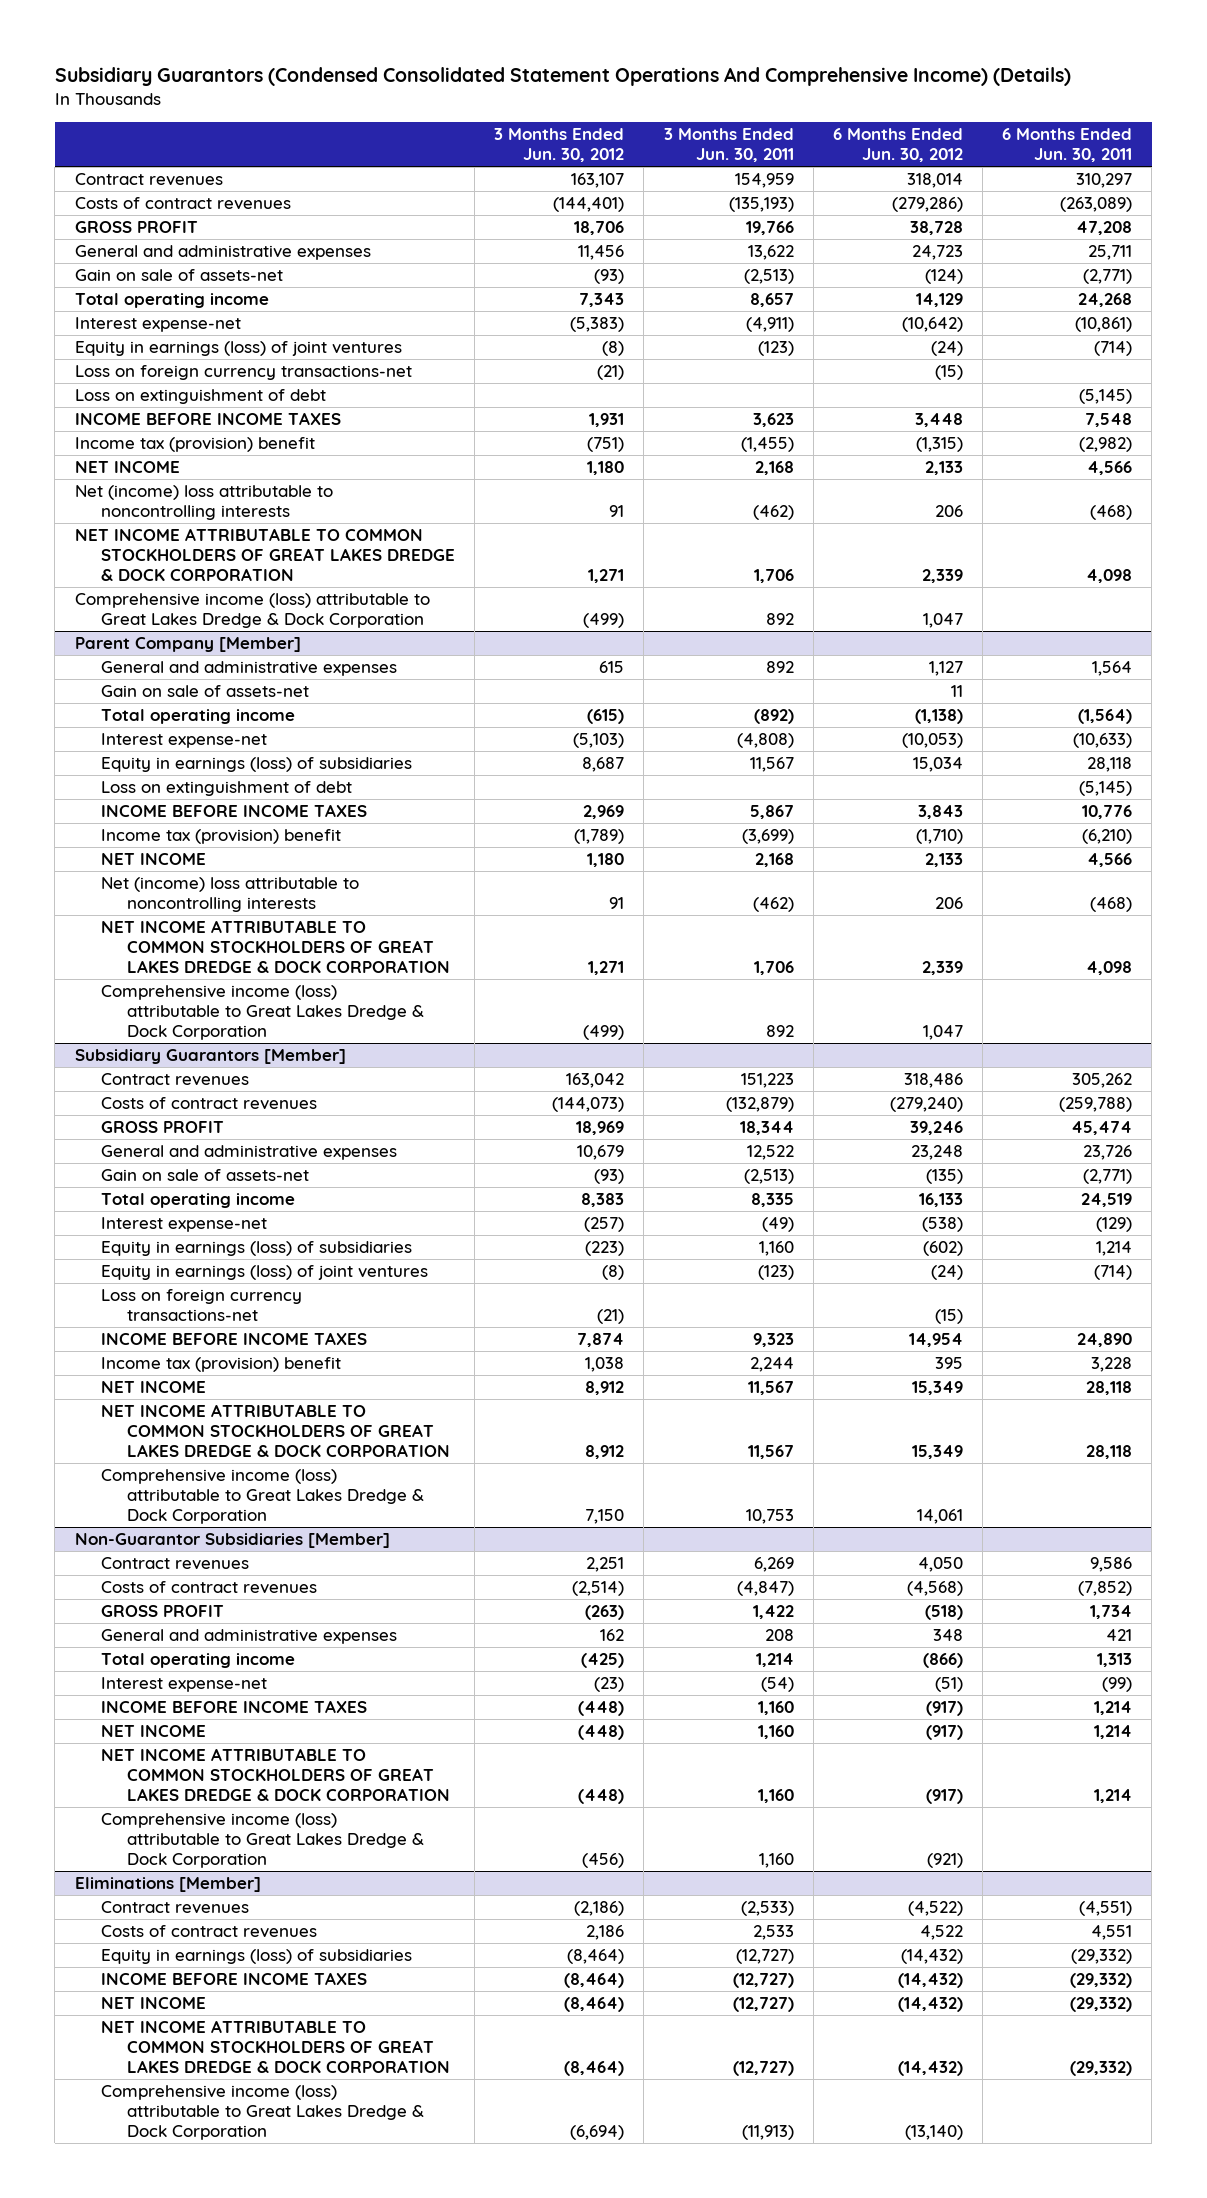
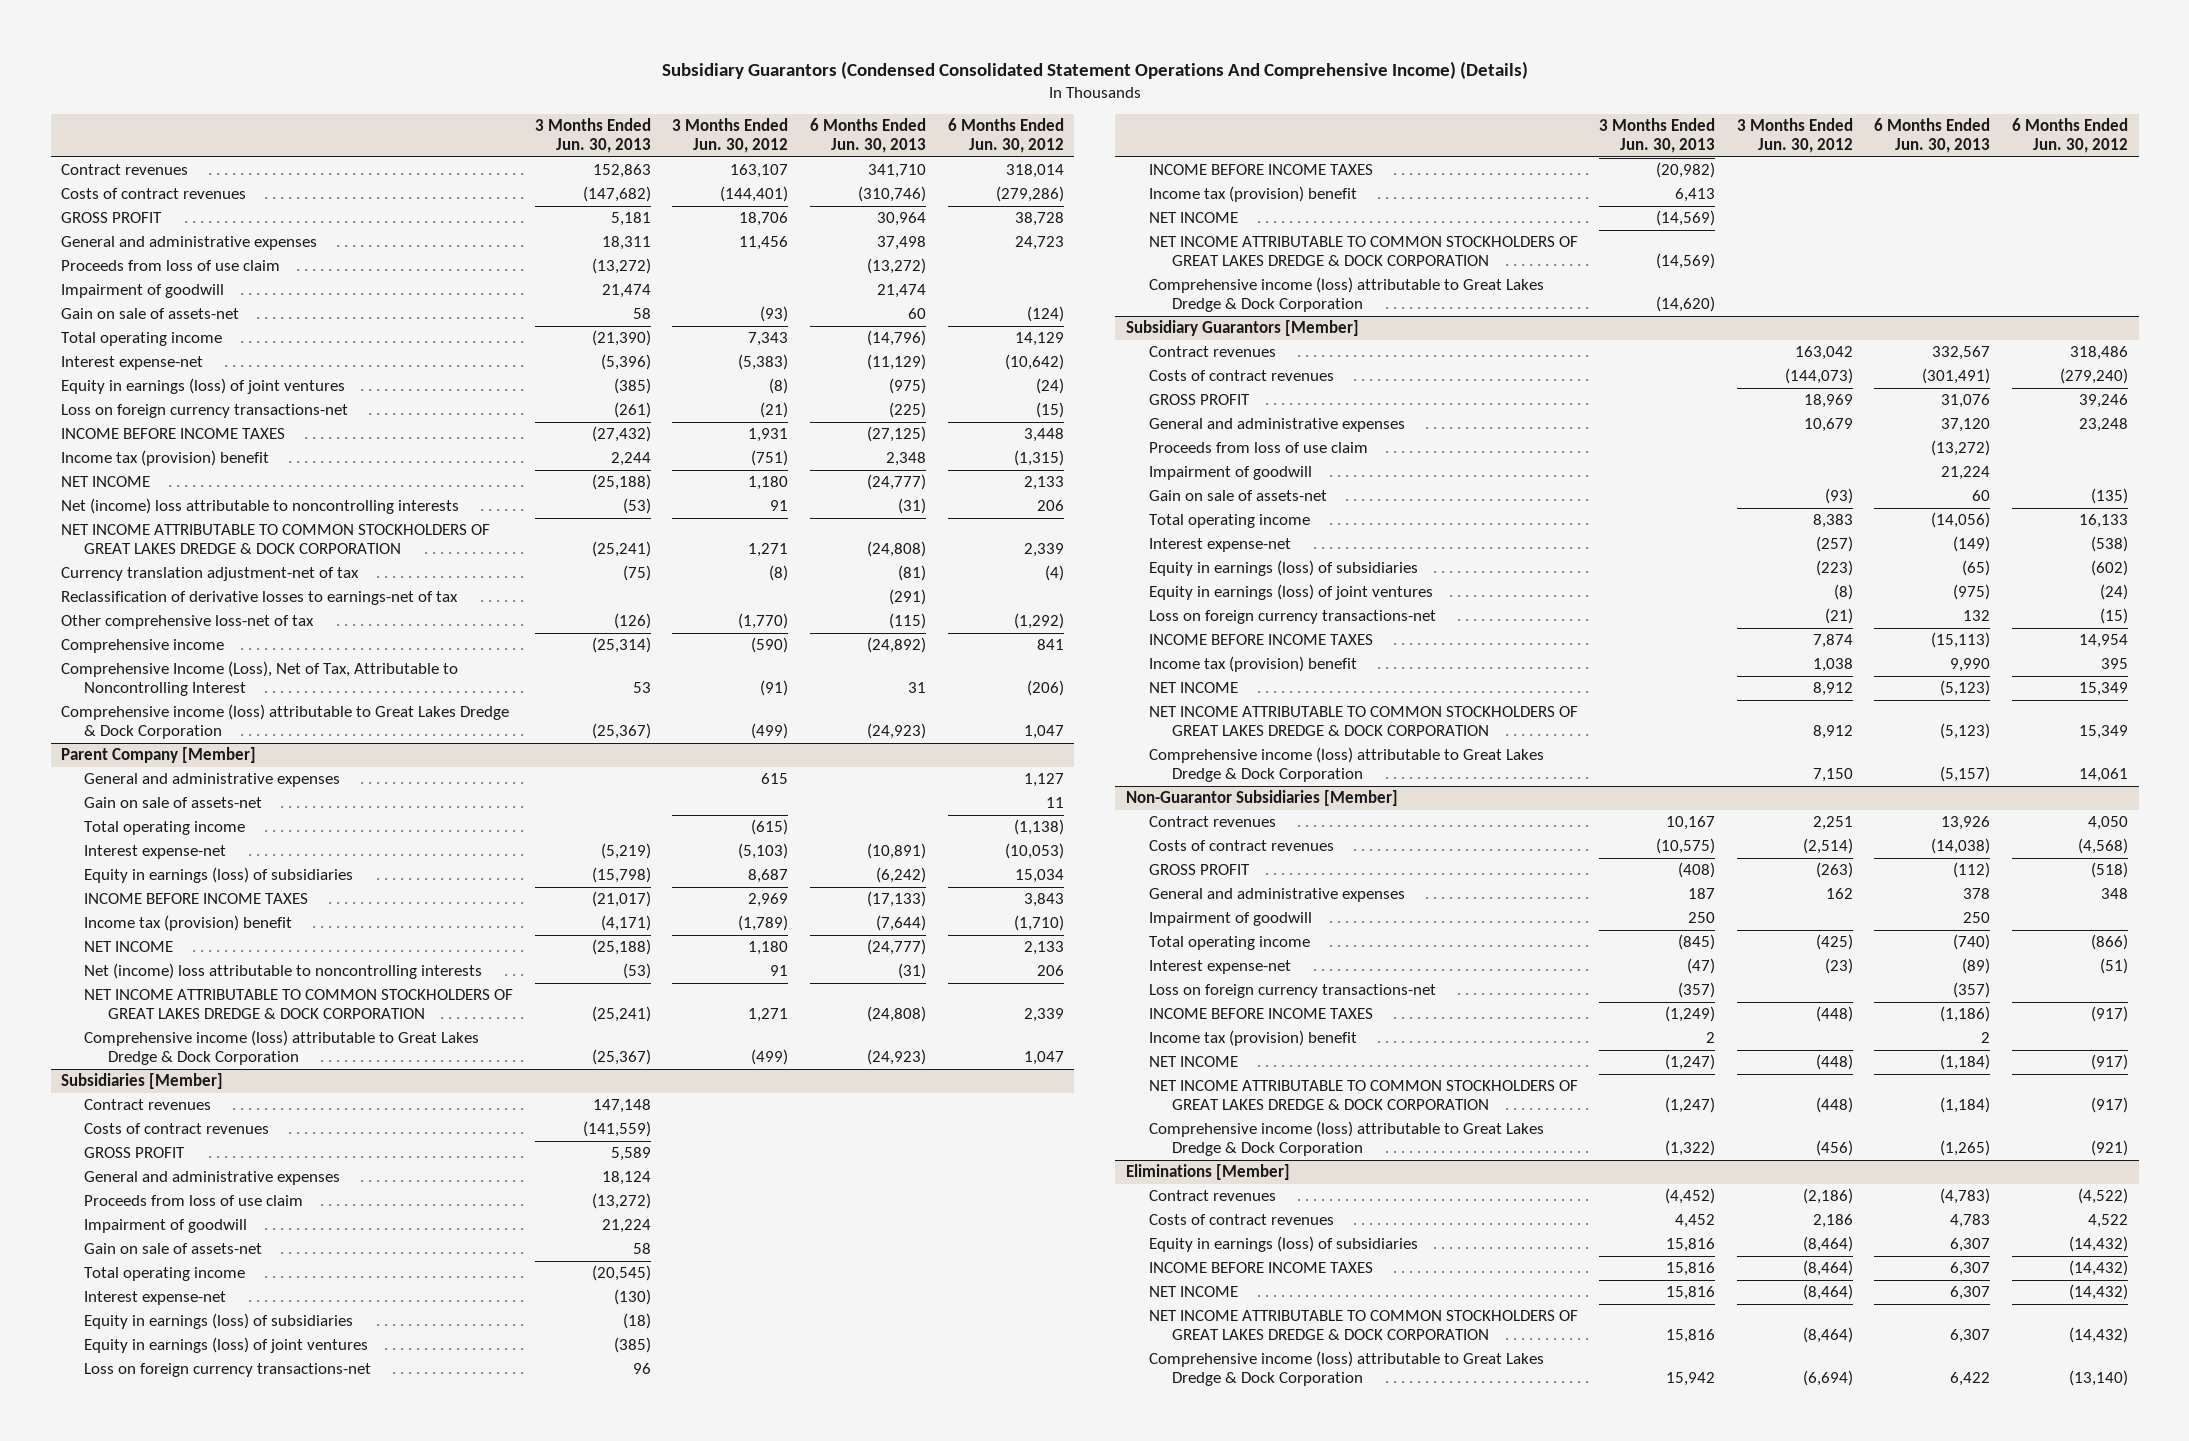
- | 3 Months Ended Jun. 30, 2012 | 3 Months Ended Jun. 30, 2011 | 6 Months Ended Jun. 30, 2012 | 6 Months Ended Jun. 30, 2011
+ | 3 Months Ended Jun. 30, 2013 | 3 Months Ended Jun. 30, 2012 | 6 Months Ended Jun. 30, 2013 | 6 Months Ended Jun. 30, 2012
+ Proceeds from loss of use claim | (13,272) | | (13,272) |
+ Impairment of goodwill | 21,474 | | 21,474 |
- Loss on extinguishment of debt | | | | (5,145)
+ Currency translation adjustment-net of tax | (75) | (8) | (81) | (4)
+ Reclassification of derivative losses to earnings-net of tax | | | (291) |
+ Other comprehensive loss-net of tax | (126) | (1,770) | (115) | (1,292)
+ Comprehensive income | (25,314) | (590) | (24,892) | 841
+ Comprehensive Income (Loss), Net of Tax, Attributable to Noncontrolling Interest | 53 | (91) | 31 | (206)
@ Parent Company [Member]
- Loss on extinguishment of debt | | | | (5,145)
+ Subsidiaries [Member]
+ Contract revenues | 147,148 | | |
+ Costs of contract revenues | (141,559) | | |
+ GROSS PROFIT | 5,589 | | |
+ General and administrative expenses | 18,124 | | |
+ Proceeds from loss of use claim | (13,272) | | |
+ Impairment of goodwill | 21,224 | | |
+ Gain on sale of assets-net | 58 | | |
+ Total operating income | (20,545) | | |
+ Interest expense-net | (130) | | |
+ Equity in earnings (loss) of subsidiaries | (18) | | |
+ Equity in earnings (loss) of joint ventures | (385) | | |
+ Loss on foreign currency transactions-net | 96 | | |
+ INCOME BEFORE INCOME TAXES | (20,982) | | |
+ Income tax (provision) benefit | 6,413 | | |
+ NET INCOME | (14,569) | | |
+ NET INCOME ATTRIBUTABLE TO COMMON STOCKHOLDERS OF GREAT LAKES DREDGE & DOCK CORPORATION | (14,569) | | |
+ Comprehensive income (loss) attributable to Great Lakes Dredge & Dock Corporation | (14,620) | | |
@ Subsidiary Guarantors [Member]
+ Proceeds from loss of use claim | | | (13,272) |
+ Impairment of goodwill | | | 21,224 |
@ Non-Guarantor Subsidiaries [Member]
+ Impairment of goodwill | 250 | | 250 |
+ Loss on foreign currency transactions-net | (357) | | (357) |
+ Income tax (provision) benefit | 2 | | 2 |

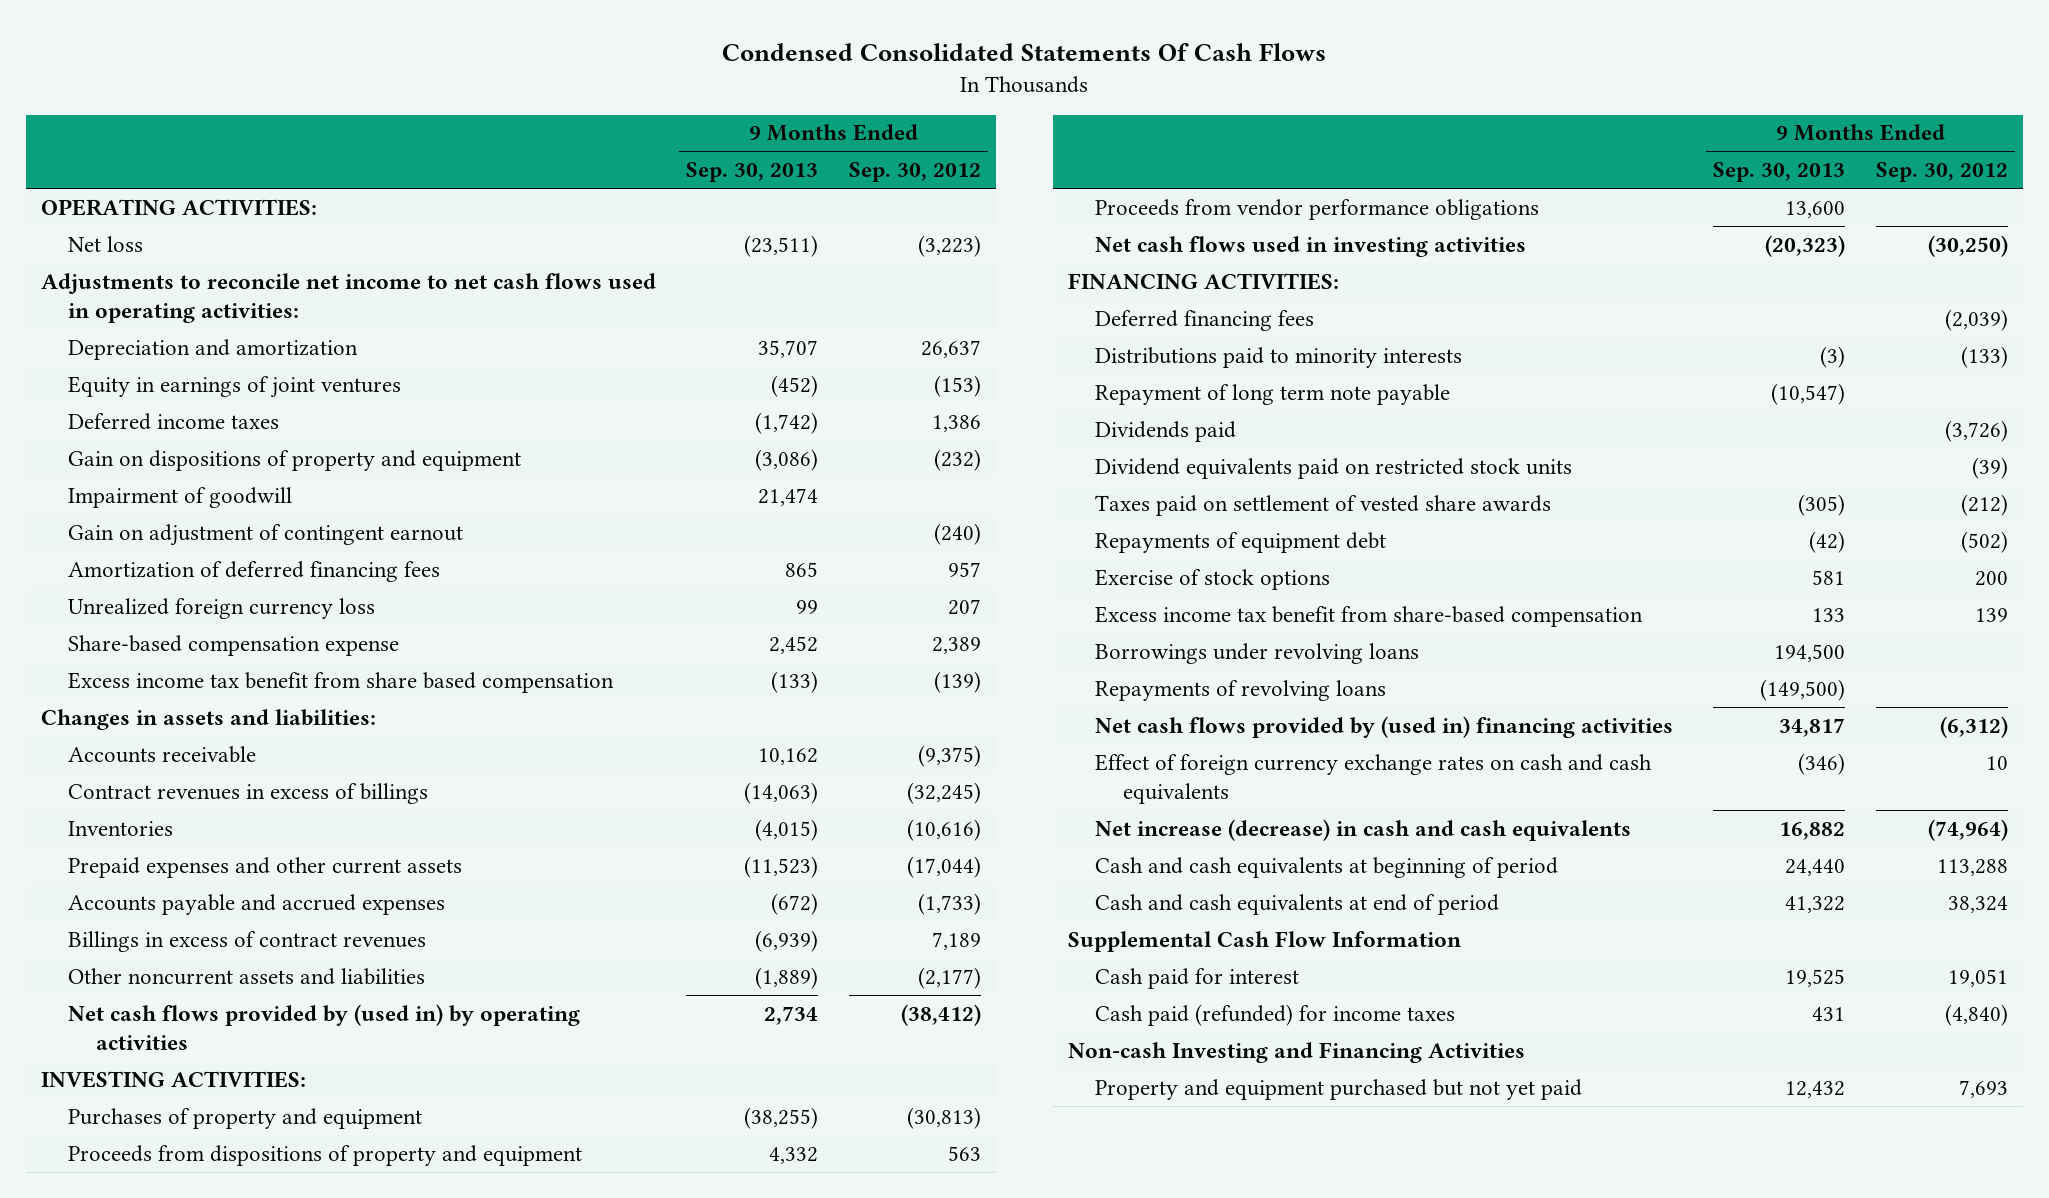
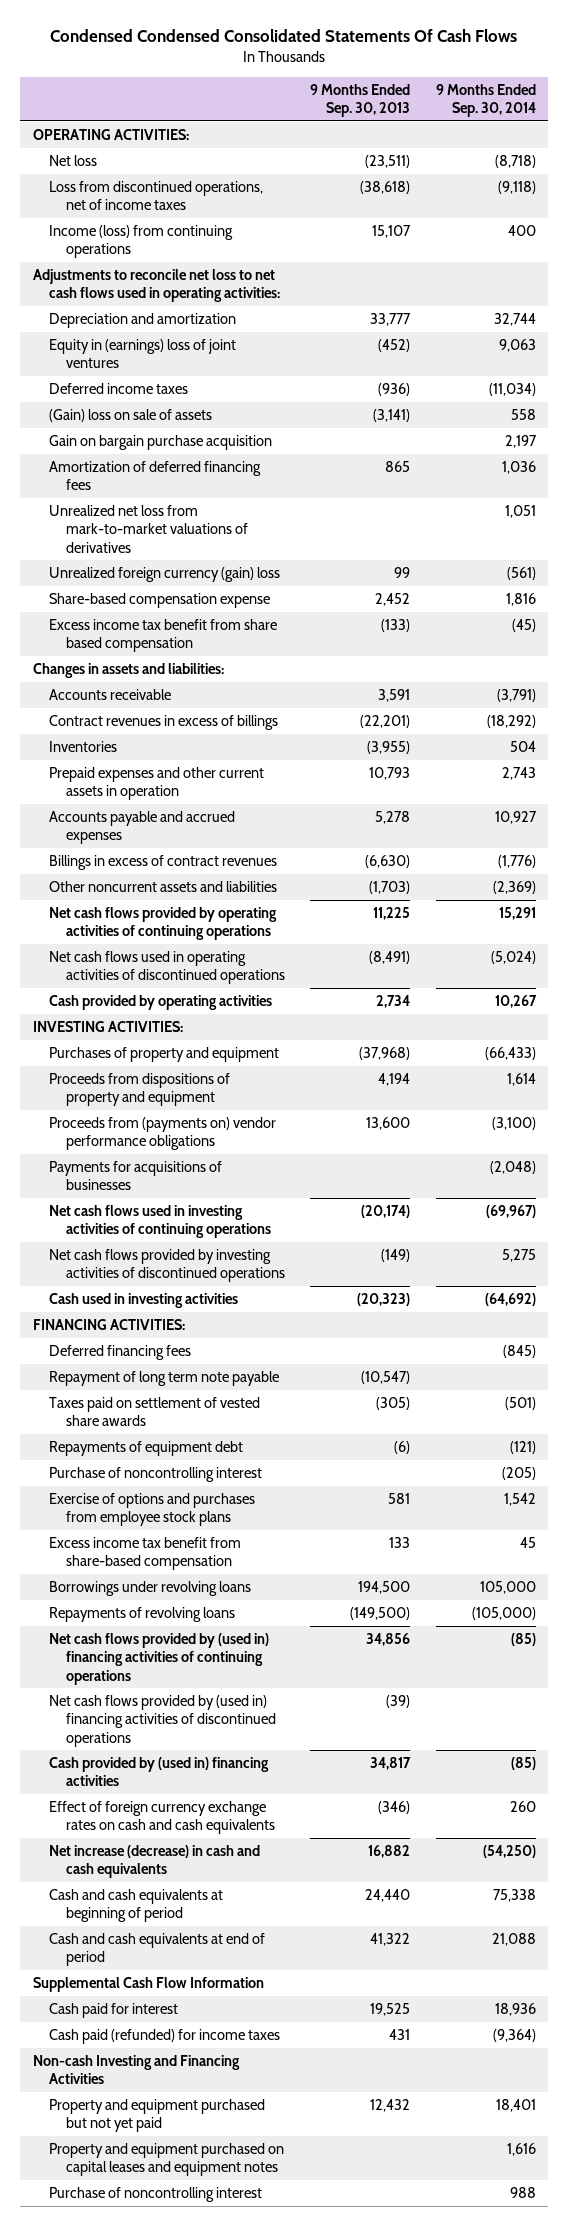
- Condensed Consolidated Statements Of Cash Flows
+ Condensed Condensed Consolidated Statements Of Cash Flows
- | 9 Months Ended Sep. 30, 2013 | 9 Months Ended Sep. 30, 2012
+ | 9 Months Ended Sep. 30, 2013 | 9 Months Ended Sep. 30, 2014
- Adjustments to reconcile net income to net cash flows used in operating activities:
- Depreciation and amortization | 35,707 | 26,637
- Equity in earnings of joint ventures | (452) | (153)
- Deferred income taxes | (1,742) | 1,386
- Gain on dispositions of property and equipment | (3,086) | (232)
- Impairment of goodwill | 21,474 |
- Gain on adjustment of contingent earnout | | (240)
+ Loss from discontinued operations, net of income taxes | (38,618) | (9,118)
+ Income (loss) from continuing operations | 15,107 | 400
+ Adjustments to reconcile net loss to net cash flows used in operating activities:
+ Depreciation and amortization | 33,777 | 32,744
+ Equity in (earnings) loss of joint ventures | (452) | 9,063
+ Deferred income taxes | (936) | (11,034)
+ (Gain) loss on sale of assets | (3,141) | 558
+ Gain on bargain purchase acquisition | | 2,197
- Unrealized foreign currency loss | 99 | 207
+ Unrealized net loss from mark-to-market valuations of derivatives | | 1,051
+ Unrealized foreign currency (gain) loss | 99 | (561)
- Accounts receivable | 10,162 | (9,375)
- Contract revenues in excess of billings | (14,063) | (32,245)
- Inventories | (4,015) | (10,616)
- Prepaid expenses and other current assets | (11,523) | (17,044)
- Accounts payable and accrued expenses | (672) | (1,733)
- Billings in excess of contract revenues | (6,939) | 7,189
- Other noncurrent assets and liabilities | (1,889) | (2,177)
- Net cash flows provided by (used in) by operating activities | 2,734 | (38,412)
+ Accounts receivable | 3,591 | (3,791)
+ Contract revenues in excess of billings | (22,201) | (18,292)
+ Inventories | (3,955) | 504
+ Prepaid expenses and other current assets in operation | 10,793 | 2,743
+ Accounts payable and accrued expenses | 5,278 | 10,927
+ Billings in excess of contract revenues | (6,630) | (1,776)
+ Other noncurrent assets and liabilities | (1,703) | (2,369)
+ Net cash flows provided by operating activities of continuing operations | 11,225 | 15,291
+ Net cash flows used in operating activities of discontinued operations | (8,491) | (5,024)
+ Cash provided by operating activities | 2,734 | 10,267
- Purchases of property and equipment | (38,255) | (30,813)
- Proceeds from dispositions of property and equipment | 4,332 | 563
- Proceeds from vendor performance obligations | 13,600 |
- Net cash flows used in investing activities | (20,323) | (30,250)
+ Purchases of property and equipment | (37,968) | (66,433)
+ Proceeds from dispositions of property and equipment | 4,194 | 1,614
+ Proceeds from (payments on) vendor performance obligations | 13,600 | (3,100)
+ Payments for acquisitions of businesses | | (2,048)
+ Net cash flows used in investing activities of continuing operations | (20,174) | (69,967)
+ Net cash flows provided by investing activities of discontinued operations | (149) | 5,275
+ Cash used in investing activities | (20,323) | (64,692)
- Distributions paid to minority interests | (3) | (133)
- Dividends paid | | (3,726)
- Dividend equivalents paid on restricted stock units | | (39)
- Repayments of equipment debt | (42) | (502)
- Exercise of stock options | 581 | 200
+ Repayments of equipment debt | (6) | (121)
+ Purchase of noncontrolling interest | | (205)
+ Exercise of options and purchases from employee stock plans | 581 | 1,542
- Net cash flows provided by (used in) financing activities | 34,817 | (6,312)
+ Net cash flows provided by (used in) financing activities of continuing operations | 34,856 | (85)
+ Net cash flows provided by (used in) financing activities of discontinued operations | (39) |
+ Cash provided by (used in) financing activities | 34,817 | (85)
+ Property and equipment purchased on capital leases and equipment notes | | 1,616
+ Purchase of noncontrolling interest | | 988

